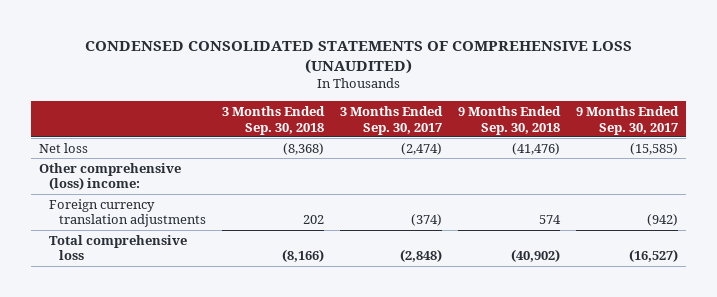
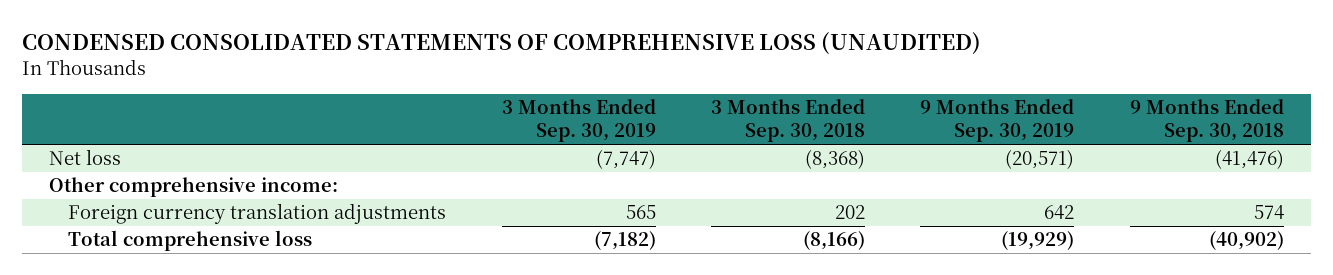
- | 3 Months Ended Sep. 30, 2018 | 3 Months Ended Sep. 30, 2017 | 9 Months Ended Sep. 30, 2018 | 9 Months Ended Sep. 30, 2017
+ | 3 Months Ended Sep. 30, 2019 | 3 Months Ended Sep. 30, 2018 | 9 Months Ended Sep. 30, 2019 | 9 Months Ended Sep. 30, 2018
- Other comprehensive (loss) income:
+ Other comprehensive income:

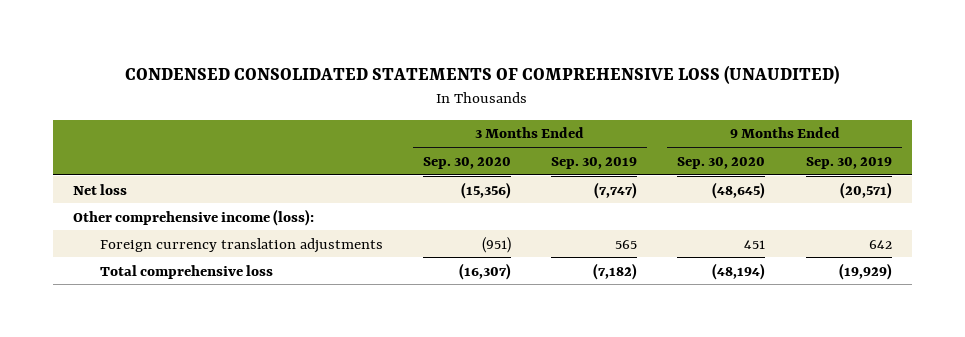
- | 3 Months Ended Sep. 30, 2019 | 3 Months Ended Sep. 30, 2018 | 9 Months Ended Sep. 30, 2019 | 9 Months Ended Sep. 30, 2018
+ | 3 Months Ended Sep. 30, 2020 | 3 Months Ended Sep. 30, 2019 | 9 Months Ended Sep. 30, 2020 | 9 Months Ended Sep. 30, 2019
- Other comprehensive income:
+ Other comprehensive income (loss):

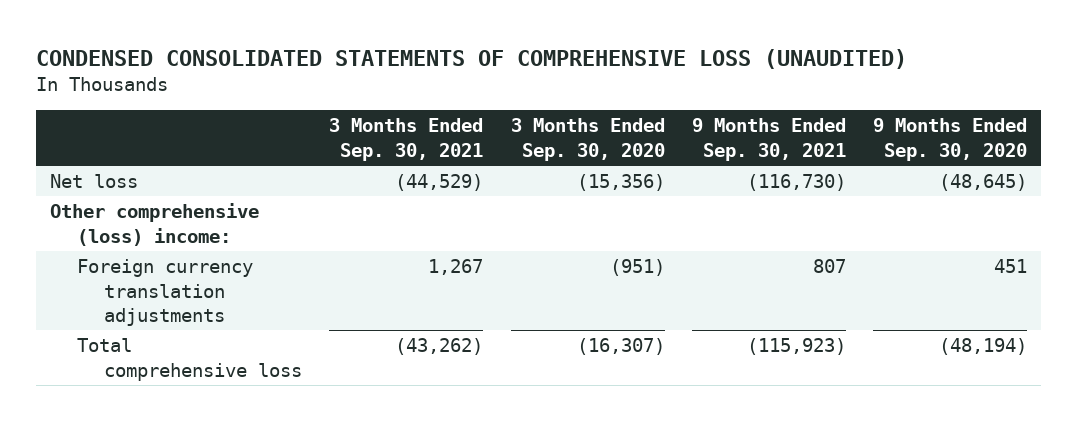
- | 3 Months Ended Sep. 30, 2020 | 3 Months Ended Sep. 30, 2019 | 9 Months Ended Sep. 30, 2020 | 9 Months Ended Sep. 30, 2019
+ | 3 Months Ended Sep. 30, 2021 | 3 Months Ended Sep. 30, 2020 | 9 Months Ended Sep. 30, 2021 | 9 Months Ended Sep. 30, 2020
- Other comprehensive income (loss):
+ Other comprehensive (loss) income:

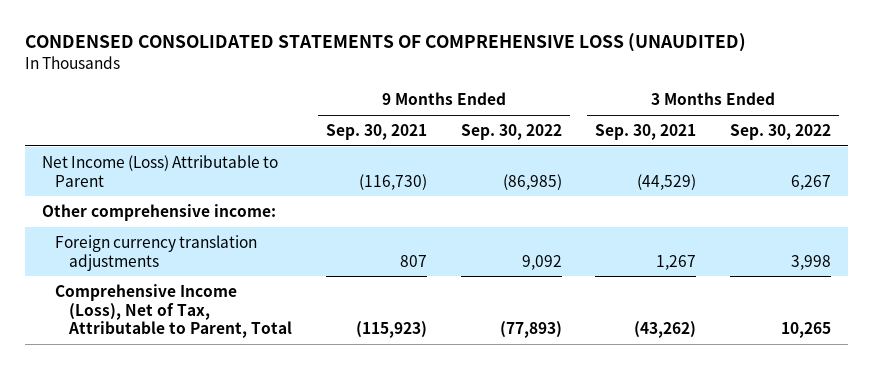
- | 3 Months Ended Sep. 30, 2021 | 3 Months Ended Sep. 30, 2020 | 9 Months Ended Sep. 30, 2021 | 9 Months Ended Sep. 30, 2020
+ | 9 Months Ended Sep. 30, 2021 | 9 Months Ended Sep. 30, 2022 | 3 Months Ended Sep. 30, 2021 | 3 Months Ended Sep. 30, 2022
- Net loss | (44,529) | (15,356) | (116,730) | (48,645)
- Other comprehensive (loss) income:
+ Net Income (Loss) Attributable to Parent | (116,730) | (86,985) | (44,529) | 6,267
+ Other comprehensive income:
- Total comprehensive loss | (43,262) | (16,307) | (115,923) | (48,194)
+ Comprehensive Income (Loss), Net of Tax, Attributable to Parent, Total | (115,923) | (77,893) | (43,262) | 10,265

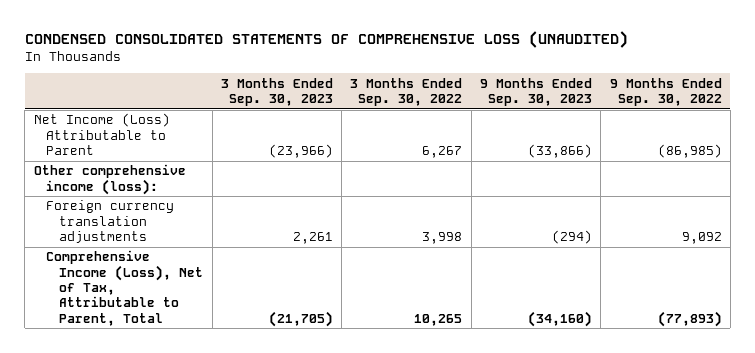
- | 9 Months Ended Sep. 30, 2021 | 9 Months Ended Sep. 30, 2022 | 3 Months Ended Sep. 30, 2021 | 3 Months Ended Sep. 30, 2022
+ | 3 Months Ended Sep. 30, 2023 | 3 Months Ended Sep. 30, 2022 | 9 Months Ended Sep. 30, 2023 | 9 Months Ended Sep. 30, 2022
- Other comprehensive income:
+ Other comprehensive income (loss):

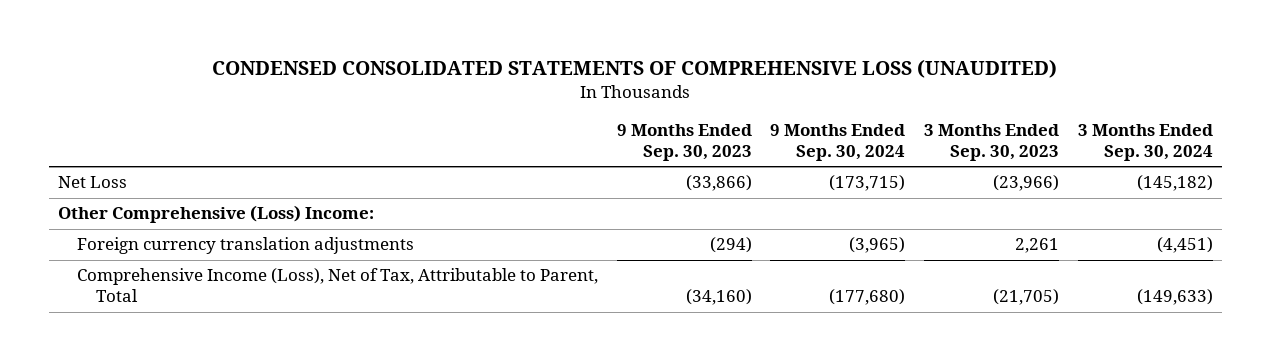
- | 3 Months Ended Sep. 30, 2023 | 3 Months Ended Sep. 30, 2022 | 9 Months Ended Sep. 30, 2023 | 9 Months Ended Sep. 30, 2022
+ | 9 Months Ended Sep. 30, 2023 | 9 Months Ended Sep. 30, 2024 | 3 Months Ended Sep. 30, 2023 | 3 Months Ended Sep. 30, 2024
- Net Income (Loss) Attributable to Parent | (23,966) | 6,267 | (33,866) | (86,985)
- Other comprehensive income (loss):
+ Net Loss | (33,866) | (173,715) | (23,966) | (145,182)
+ Other Comprehensive (Loss) Income:

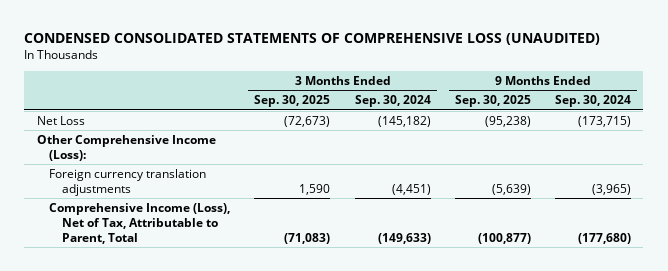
- | 9 Months Ended Sep. 30, 2023 | 9 Months Ended Sep. 30, 2024 | 3 Months Ended Sep. 30, 2023 | 3 Months Ended Sep. 30, 2024
+ | 3 Months Ended Sep. 30, 2025 | 3 Months Ended Sep. 30, 2024 | 9 Months Ended Sep. 30, 2025 | 9 Months Ended Sep. 30, 2024
- Other Comprehensive (Loss) Income:
+ Other Comprehensive Income (Loss):

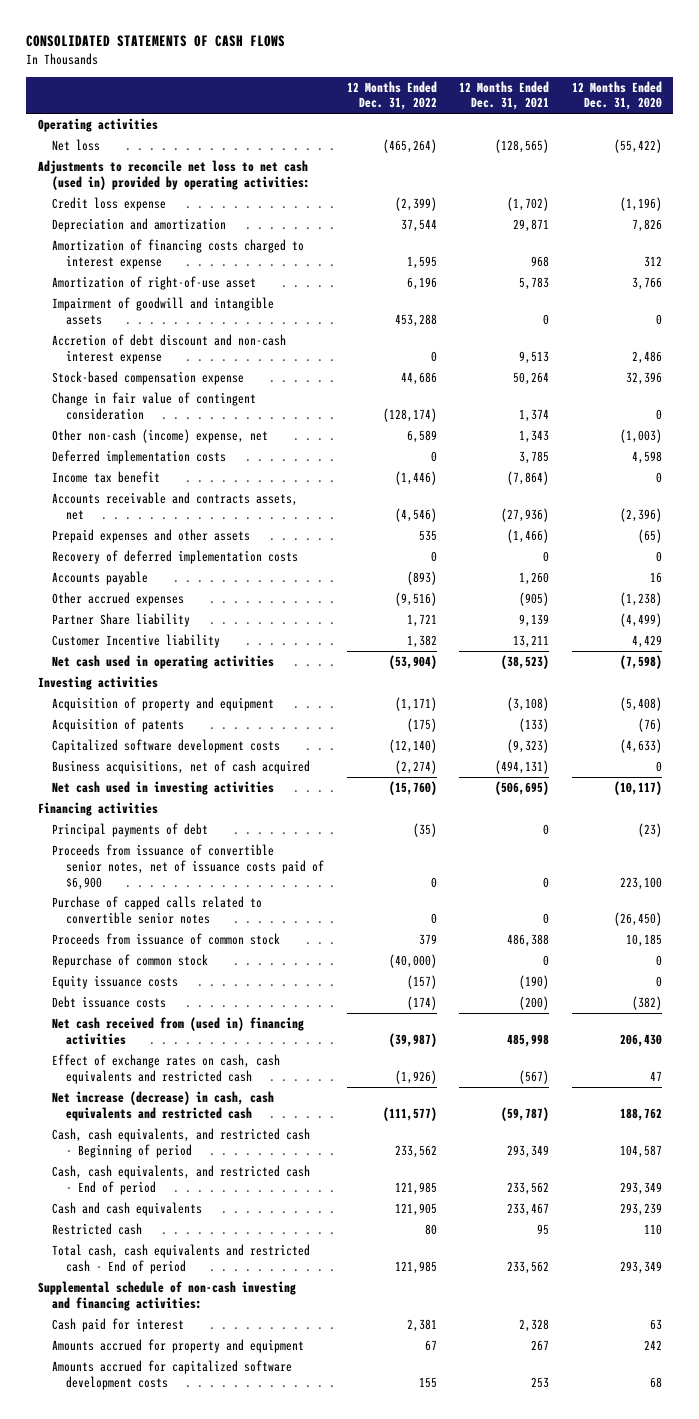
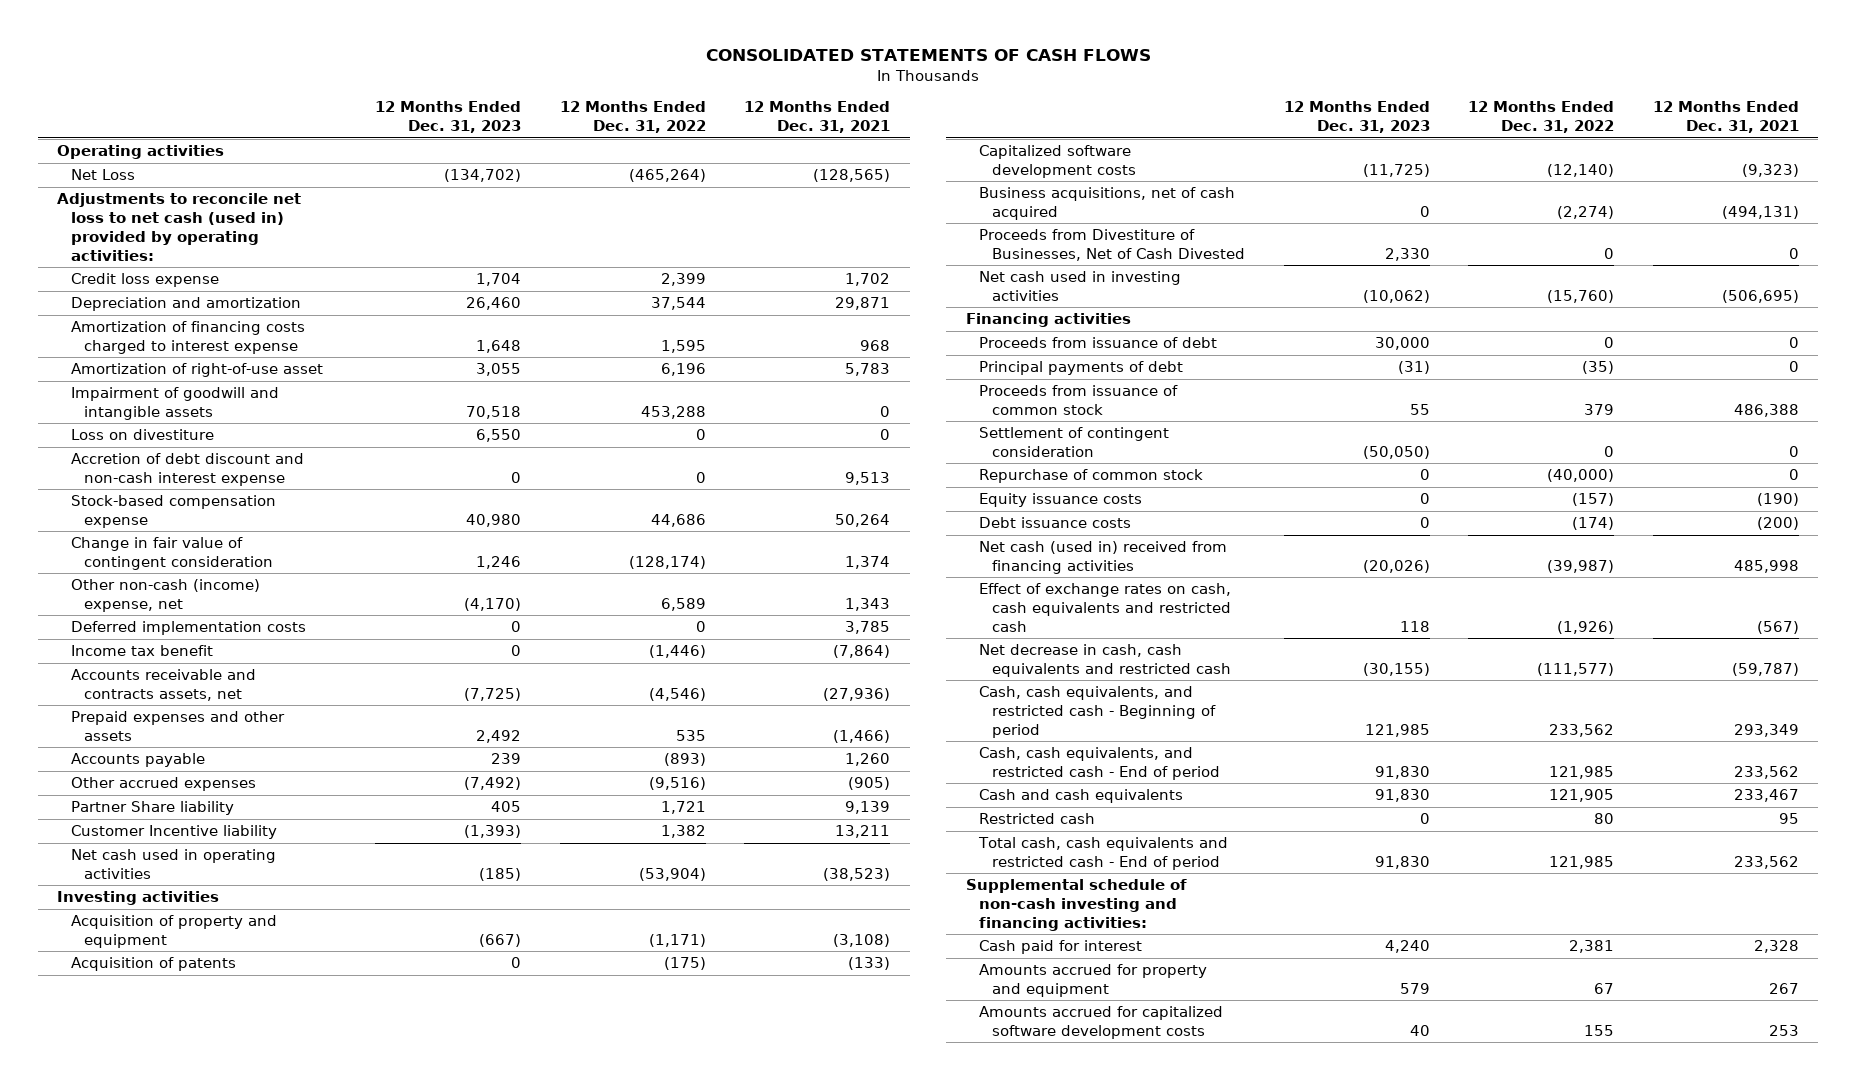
- | 12 Months Ended Dec. 31, 2022 | 12 Months Ended Dec. 31, 2021 | 12 Months Ended Dec. 31, 2020
+ | 12 Months Ended Dec. 31, 2023 | 12 Months Ended Dec. 31, 2022 | 12 Months Ended Dec. 31, 2021
- Net loss | (465,264) | (128,565) | (55,422)
+ Net Loss | (134,702) | (465,264) | (128,565)
- Credit loss expense | (2,399) | (1,702) | (1,196)
+ Credit loss expense | 1,704 | 2,399 | 1,702
+ Loss on divestiture | 6,550 | 0 | 0
- Recovery of deferred implementation costs | 0 | 0 | 0
+ Proceeds from Divestiture of Businesses, Net of Cash Divested | 2,330 | 0 | 0
+ Proceeds from issuance of debt | 30,000 | 0 | 0
- Proceeds from issuance of convertible senior notes, net of issuance costs paid of $6,900 | 0 | 0 | 223,100
- Purchase of capped calls related to convertible senior notes | 0 | 0 | (26,450)
+ Settlement of contingent consideration | (50,050) | 0 | 0
- Net cash received from (used in) financing activities | (39,987) | 485,998 | 206,430
+ Net cash (used in) received from financing activities | (20,026) | (39,987) | 485,998
- Net increase (decrease) in cash, cash equivalents and restricted cash | (111,577) | (59,787) | 188,762
+ Net decrease in cash, cash equivalents and restricted cash | (30,155) | (111,577) | (59,787)

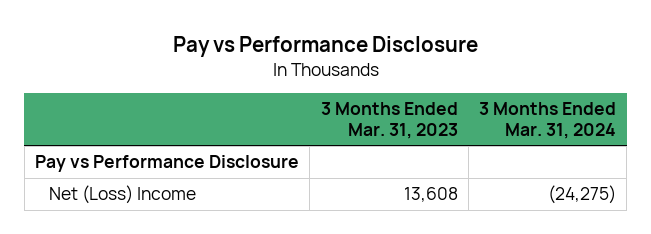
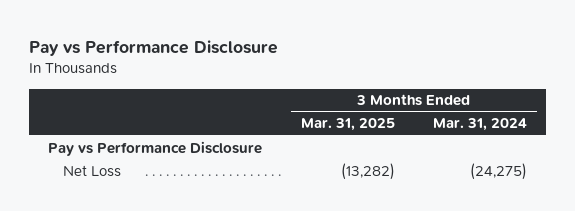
- | 3 Months Ended Mar. 31, 2023 | 3 Months Ended Mar. 31, 2024
+ | 3 Months Ended Mar. 31, 2025 | 3 Months Ended Mar. 31, 2024
- Net (Loss) Income | 13,608 | (24,275)
+ Net Loss | (13,282) | (24,275)

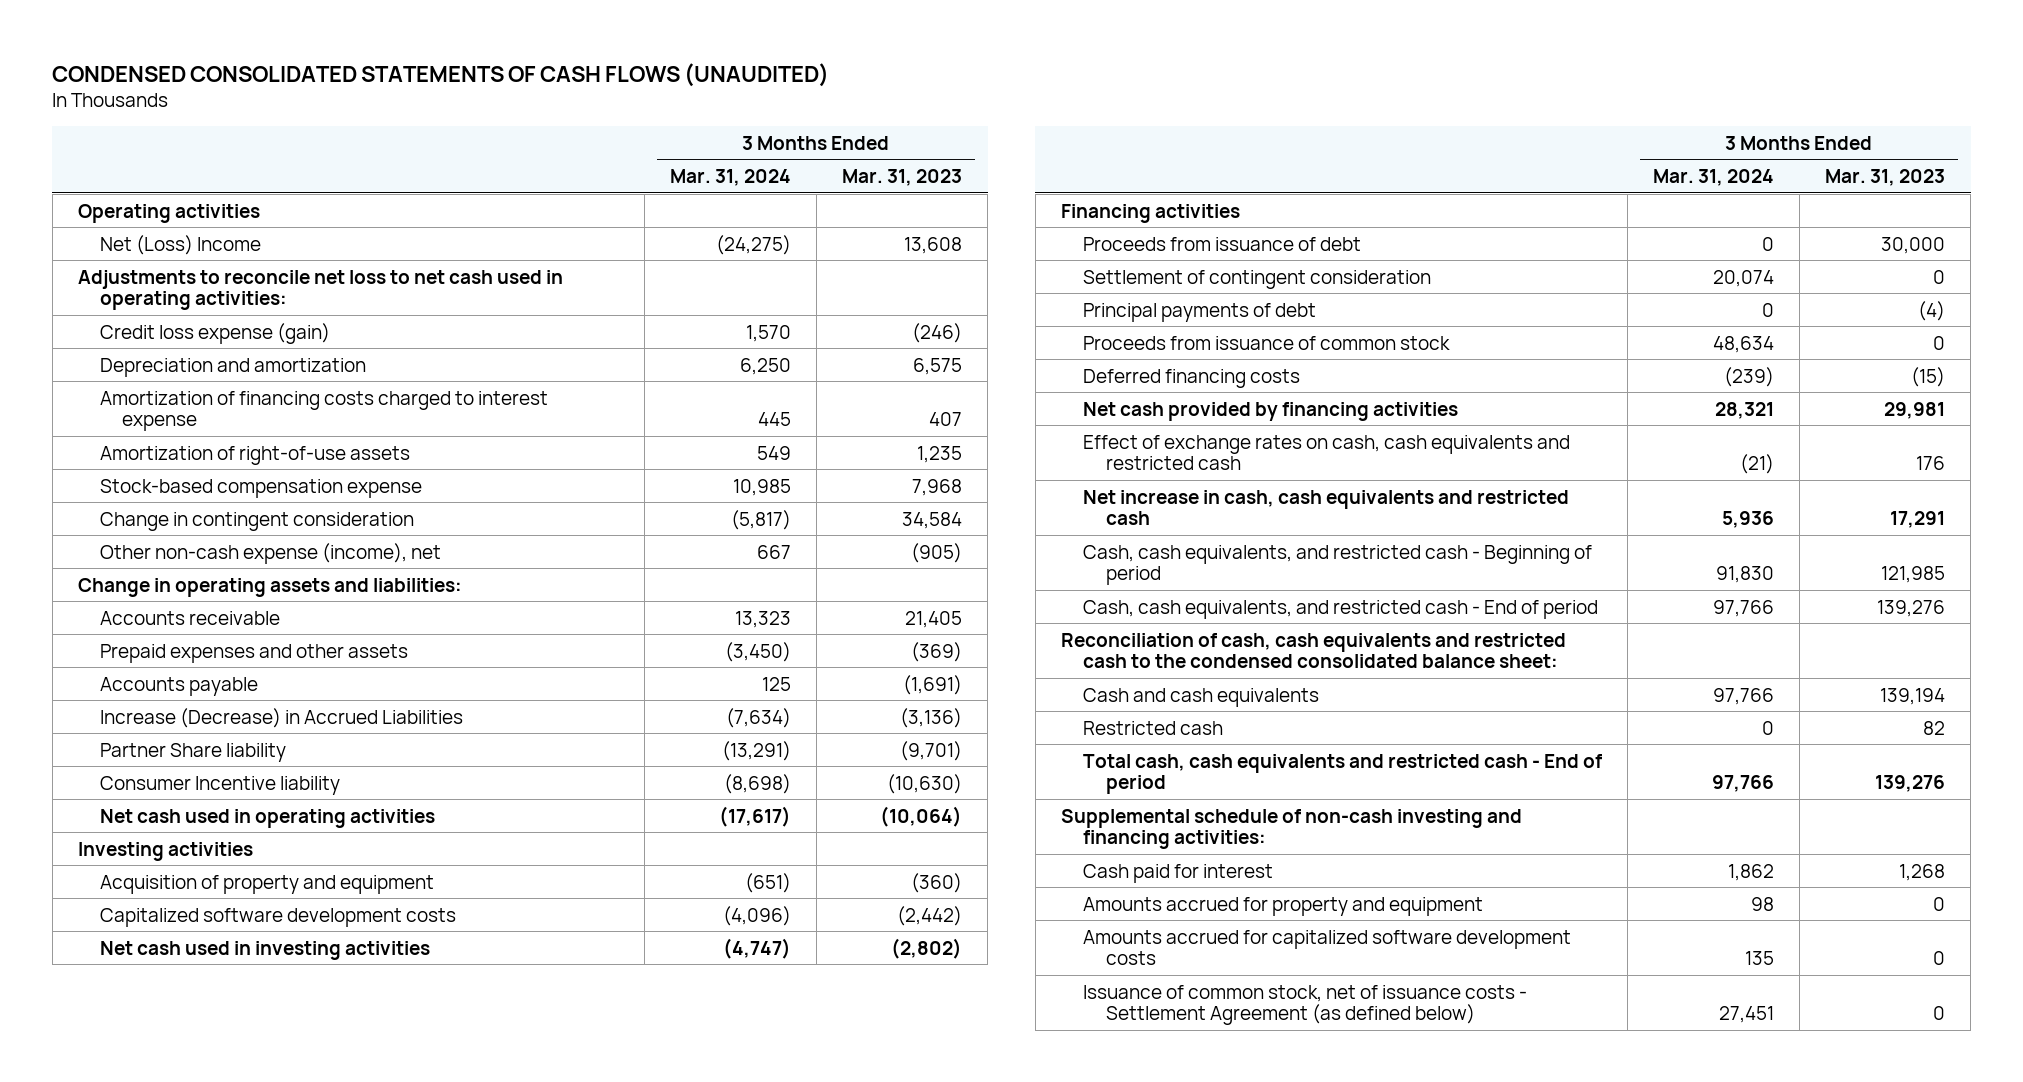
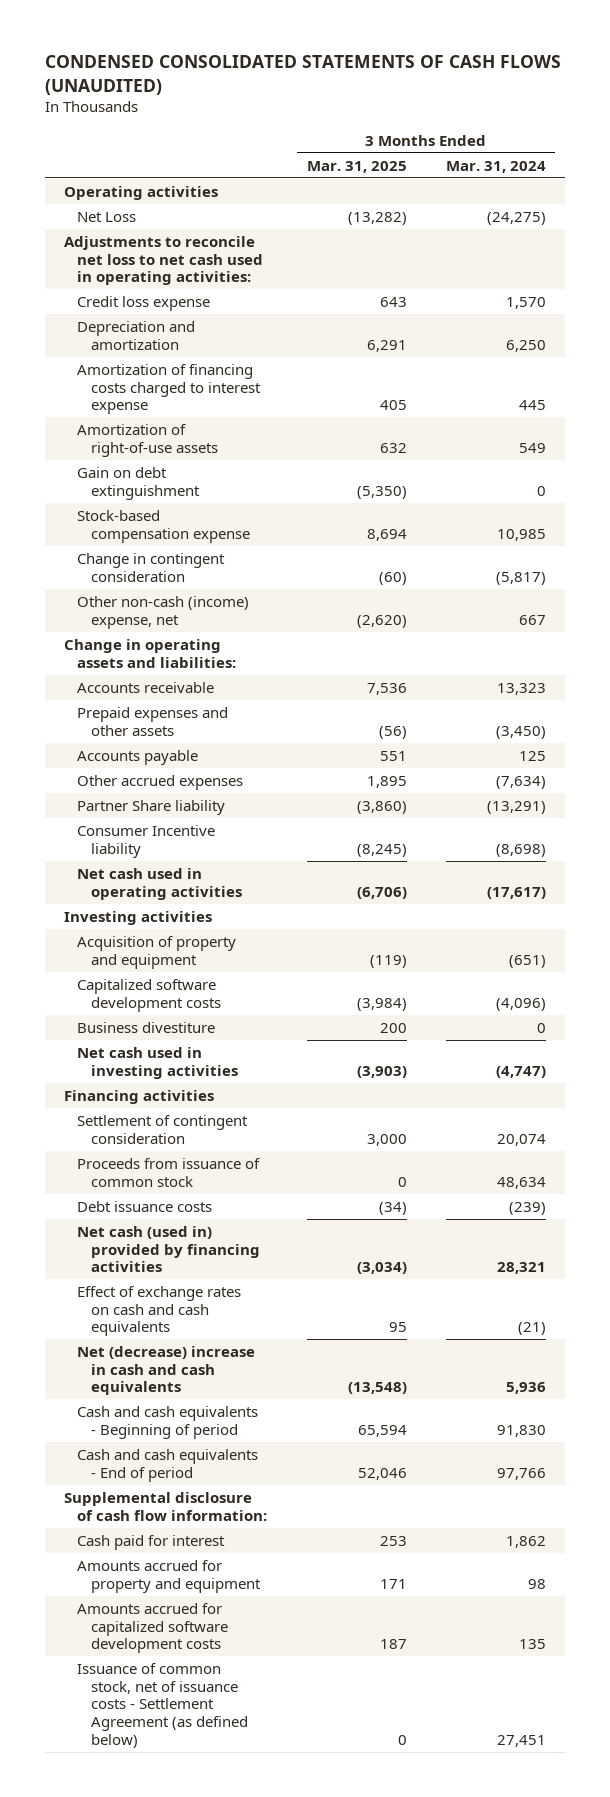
- | 3 Months Ended Mar. 31, 2024 | 3 Months Ended Mar. 31, 2023
+ | 3 Months Ended Mar. 31, 2025 | 3 Months Ended Mar. 31, 2024
- Net (Loss) Income | (24,275) | 13,608
+ Net Loss | (13,282) | (24,275)
- Credit loss expense (gain) | 1,570 | (246)
+ Credit loss expense | 643 | 1,570
+ Gain on debt extinguishment | (5,350) | 0
- Other non-cash expense (income), net | 667 | (905)
+ Other non-cash (income) expense, net | (2,620) | 667
- Increase (Decrease) in Accrued Liabilities | (7,634) | (3,136)
+ Other accrued expenses | 1,895 | (7,634)
+ Business divestiture | 200 | 0
- Proceeds from issuance of debt | 0 | 30,000
- Principal payments of debt | 0 | (4)
- Deferred financing costs | (239) | (15)
- Net cash provided by financing activities | 28,321 | 29,981
- Effect of exchange rates on cash, cash equivalents and restricted cash | (21) | 176
- Net increase in cash, cash equivalents and restricted cash | 5,936 | 17,291
- Cash, cash equivalents, and restricted cash - Beginning of period | 91,830 | 121,985
- Cash, cash equivalents, and restricted cash - End of period | 97,766 | 139,276
- Reconciliation of cash, cash equivalents and restricted cash to the condensed consolidated balance sheet:
- Cash and cash equivalents | 97,766 | 139,194
- Restricted cash | 0 | 82
- Total cash, cash equivalents and restricted cash - End of period | 97,766 | 139,276
- Supplemental schedule of non-cash investing and financing activities:
+ Debt issuance costs | (34) | (239)
+ Net cash (used in) provided by financing activities | (3,034) | 28,321
+ Effect of exchange rates on cash and cash equivalents | 95 | (21)
+ Net (decrease) increase in cash and cash equivalents | (13,548) | 5,936
+ Cash and cash equivalents - Beginning of period | 65,594 | 91,830
+ Cash and cash equivalents - End of period | 52,046 | 97,766
+ Supplemental disclosure of cash flow information:

